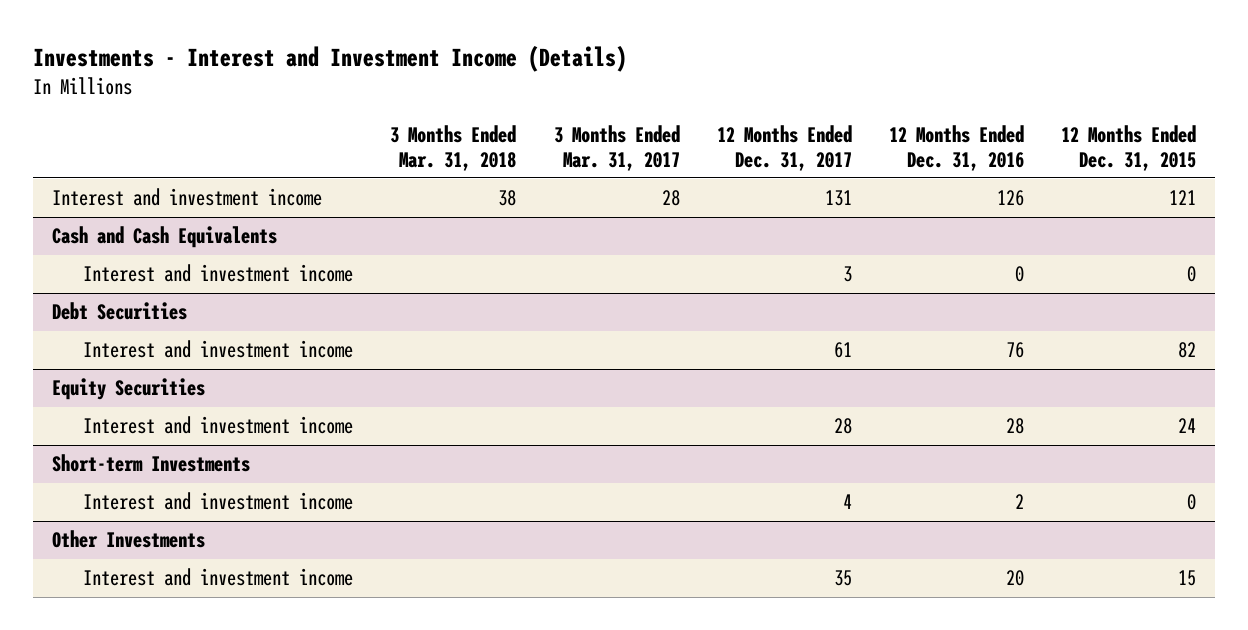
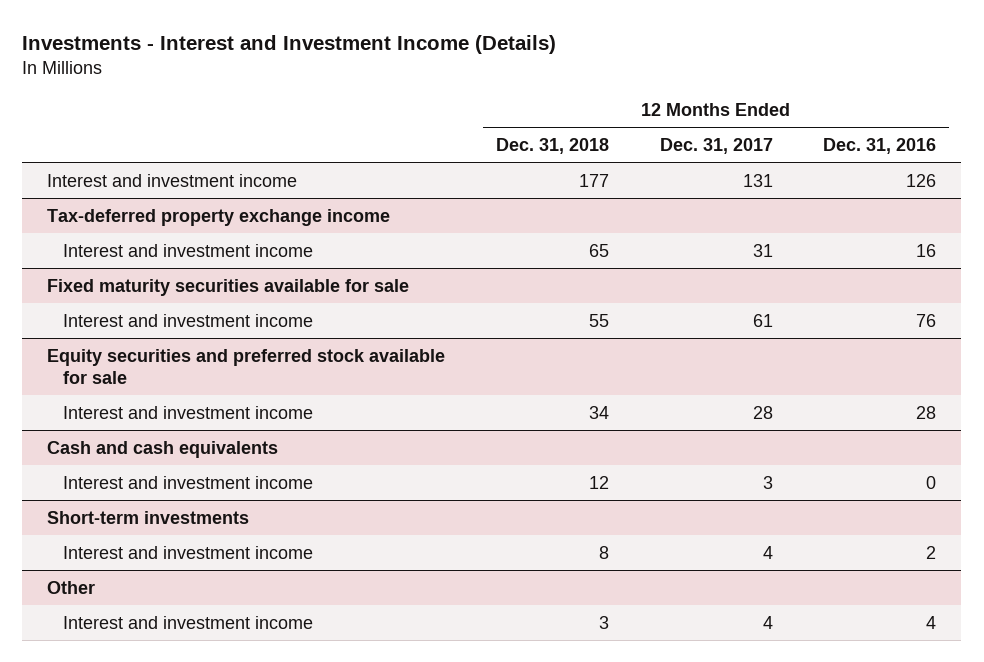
- | 3 Months Ended Mar. 31, 2018 | 3 Months Ended Mar. 31, 2017 | 12 Months Ended Dec. 31, 2017 | 12 Months Ended Dec. 31, 2016 | 12 Months Ended Dec. 31, 2015
+ | 12 Months Ended Dec. 31, 2018 | 12 Months Ended Dec. 31, 2017 | 12 Months Ended Dec. 31, 2016
- Cash and Cash Equivalents
- Interest and investment income | | | 3 | 0 | 0
- Debt Securities
+ Tax-deferred property exchange income
+ Interest and investment income | 65 | 31 | 16
+ Fixed maturity securities available for sale
- Equity Securities
+ Equity securities and preferred stock available for sale
- Short-term Investments
+ Cash and cash equivalents
+ Interest and investment income | 12 | 3 | 0
+ Short-term investments
- Other Investments
- Interest and investment income | | | 35 | 20 | 15
+ Other
+ Interest and investment income | 3 | 4 | 4

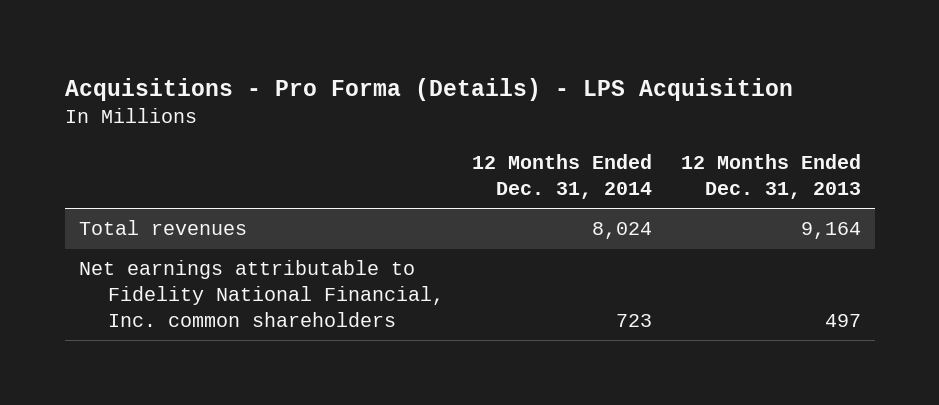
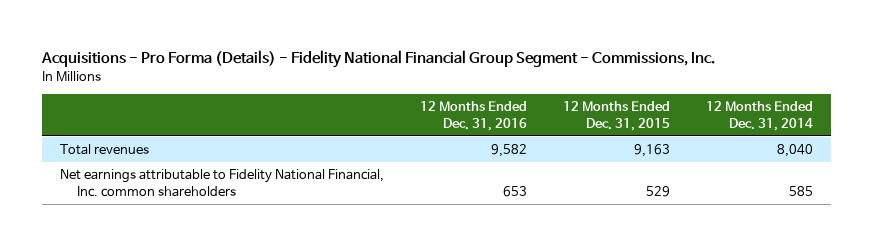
- Acquisitions - Pro Forma (Details) - LPS Acquisition
+ Acquisitions - Pro Forma (Details) - Fidelity National Financial Group Segment - Commissions, Inc.
- | 12 Months Ended Dec. 31, 2014 | 12 Months Ended Dec. 31, 2013
+ | 12 Months Ended Dec. 31, 2016 | 12 Months Ended Dec. 31, 2015 | 12 Months Ended Dec. 31, 2014
- Total revenues | 8,024 | 9,164
- Net earnings attributable to Fidelity National Financial, Inc. common shareholders | 723 | 497
+ Total revenues | 9,582 | 9,163 | 8,040
+ Net earnings attributable to Fidelity National Financial, Inc. common shareholders | 653 | 529 | 585

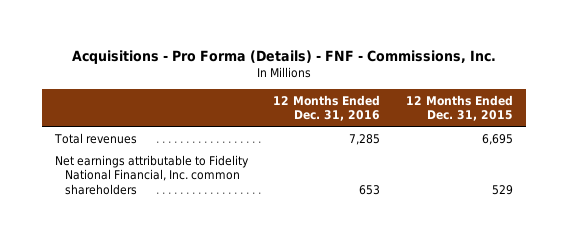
- Acquisitions - Pro Forma (Details) - Fidelity National Financial Group Segment - Commissions, Inc.
+ Acquisitions - Pro Forma (Details) - FNF - Commissions, Inc.
- | 12 Months Ended Dec. 31, 2016 | 12 Months Ended Dec. 31, 2015 | 12 Months Ended Dec. 31, 2014
+ | 12 Months Ended Dec. 31, 2016 | 12 Months Ended Dec. 31, 2015
- Total revenues | 9,582 | 9,163 | 8,040
+ Total revenues | 7,285 | 6,695

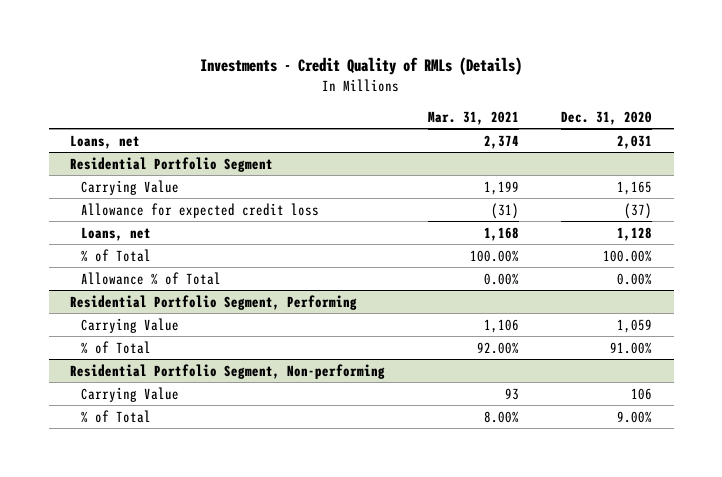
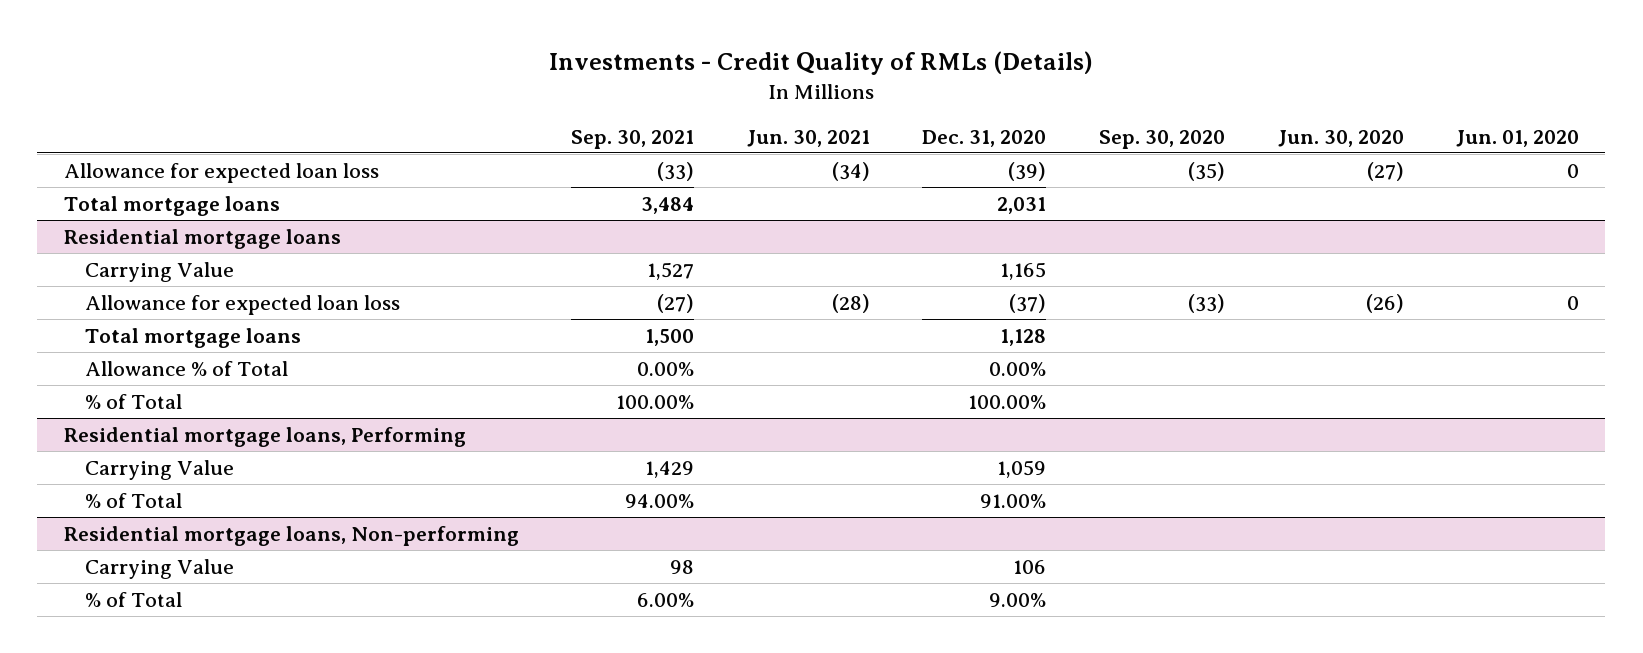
- | Mar. 31, 2021 | Dec. 31, 2020
+ | Sep. 30, 2021 | Jun. 30, 2021 | Dec. 31, 2020 | Sep. 30, 2020 | Jun. 30, 2020 | Jun. 01, 2020
- Loans, net | 2,374 | 2,031
- Residential Portfolio Segment
+ Allowance for expected loan loss | (33) | (34) | (39) | (35) | (27) | 0
+ Total mortgage loans | 3,484 | | 2,031 | | |
+ Residential mortgage loans
- Allowance for expected credit loss | (31) | (37)
- Loans, net | 1,168 | 1,128
- % of Total | 100.00% | 100.00%
+ Allowance for expected loan loss | (27) | (28) | (37) | (33) | (26) | 0
+ Total mortgage loans | 1,500 | | 1,128 | | |
- Residential Portfolio Segment, Performing
+ % of Total | 100.00% | | 100.00% | | |
+ Residential mortgage loans, Performing
- Residential Portfolio Segment, Non-performing
+ Residential mortgage loans, Non-performing

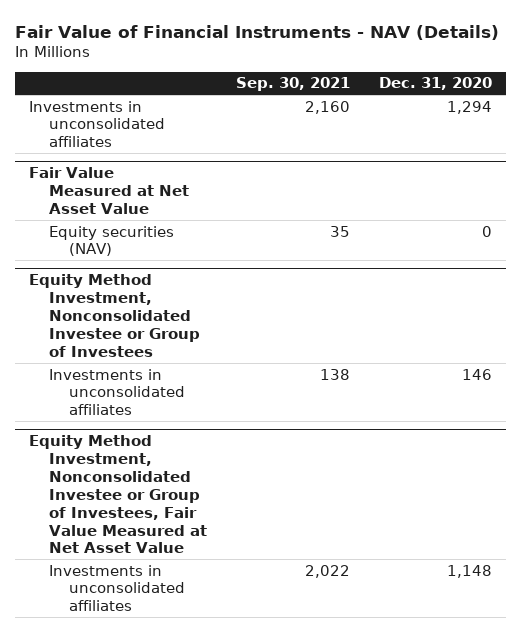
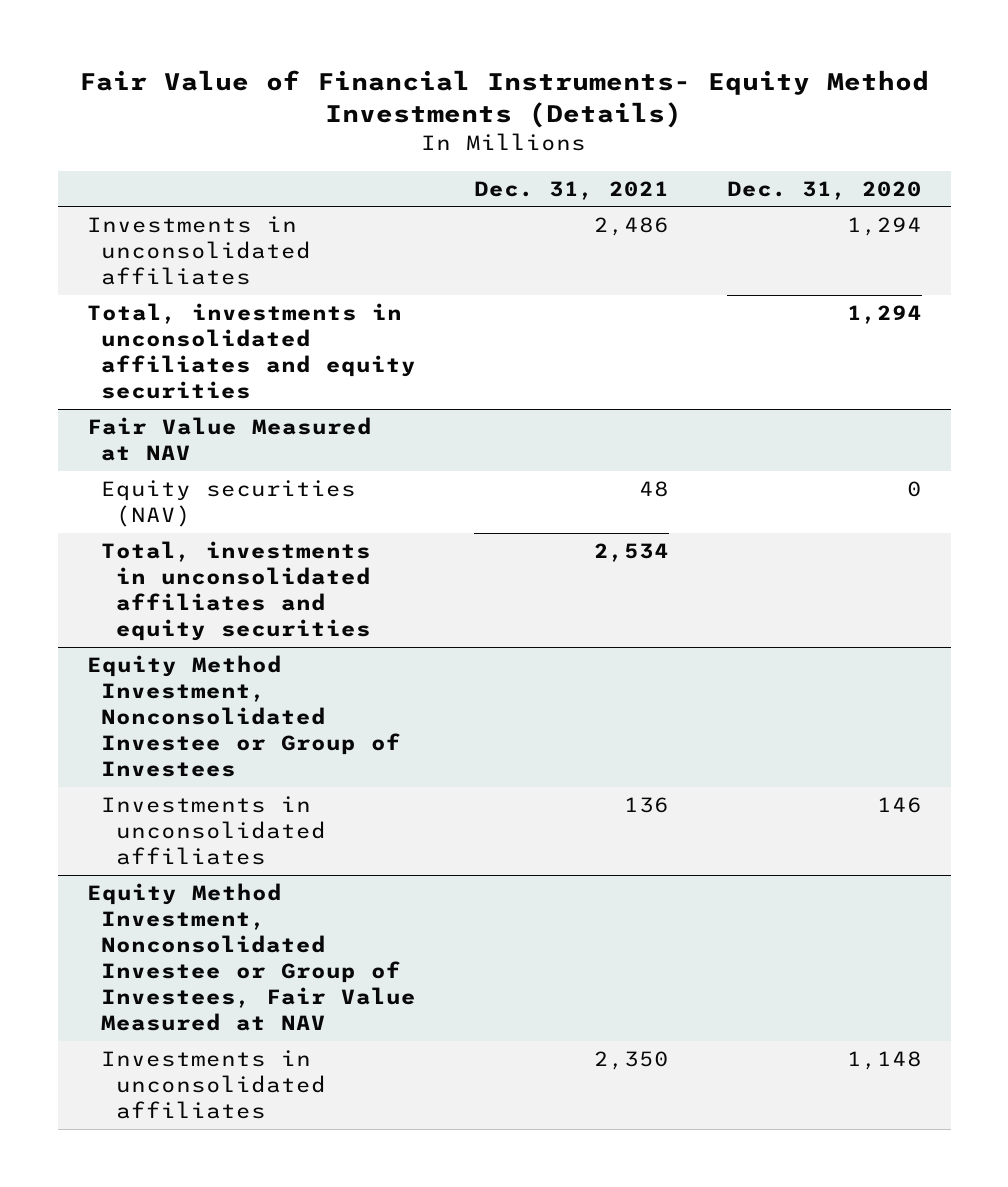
- Fair Value of Financial Instruments - NAV (Details)
+ Fair Value of Financial Instruments- Equity Method Investments (Details)
- | Sep. 30, 2021 | Dec. 31, 2020
+ | Dec. 31, 2021 | Dec. 31, 2020
- Fair Value Measured at Net Asset Value
+ Total, investments in unconsolidated affiliates and equity securities | | 1,294
+ Fair Value Measured at NAV
+ Total, investments in unconsolidated affiliates and equity securities | 2,534 |
- Equity Method Investment, Nonconsolidated Investee or Group of Investees, Fair Value Measured at Net Asset Value
+ Equity Method Investment, Nonconsolidated Investee or Group of Investees, Fair Value Measured at NAV

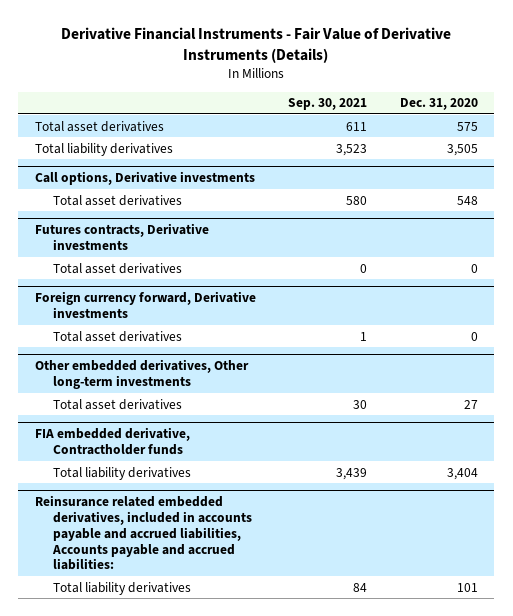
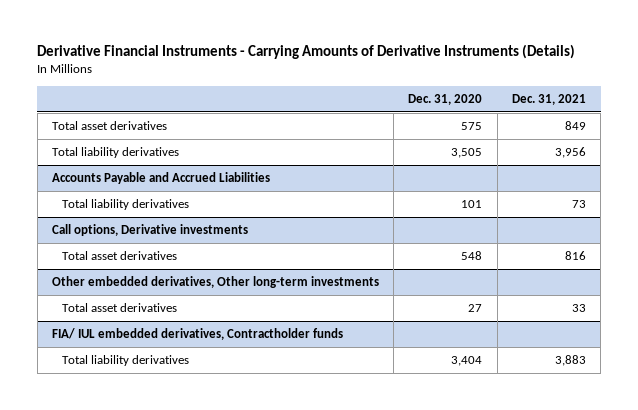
- Derivative Financial Instruments - Fair Value of Derivative Instruments (Details)
+ Derivative Financial Instruments - Carrying Amounts of Derivative Instruments (Details)
- | Sep. 30, 2021 | Dec. 31, 2020
+ | Dec. 31, 2020 | Dec. 31, 2021
+ Accounts Payable and Accrued Liabilities
+ Total liability derivatives | 101 | 73
- Futures contracts, Derivative investments
- Total asset derivatives | 0 | 0
- Foreign currency forward, Derivative investments
- Total asset derivatives | 1 | 0
- FIA embedded derivative, Contractholder funds
+ FIA/ IUL embedded derivatives, Contractholder funds
- Reinsurance related embedded derivatives, included in accounts payable and accrued liabilities, Accounts payable and accrued liabilities:
- Total liability derivatives | 84 | 101

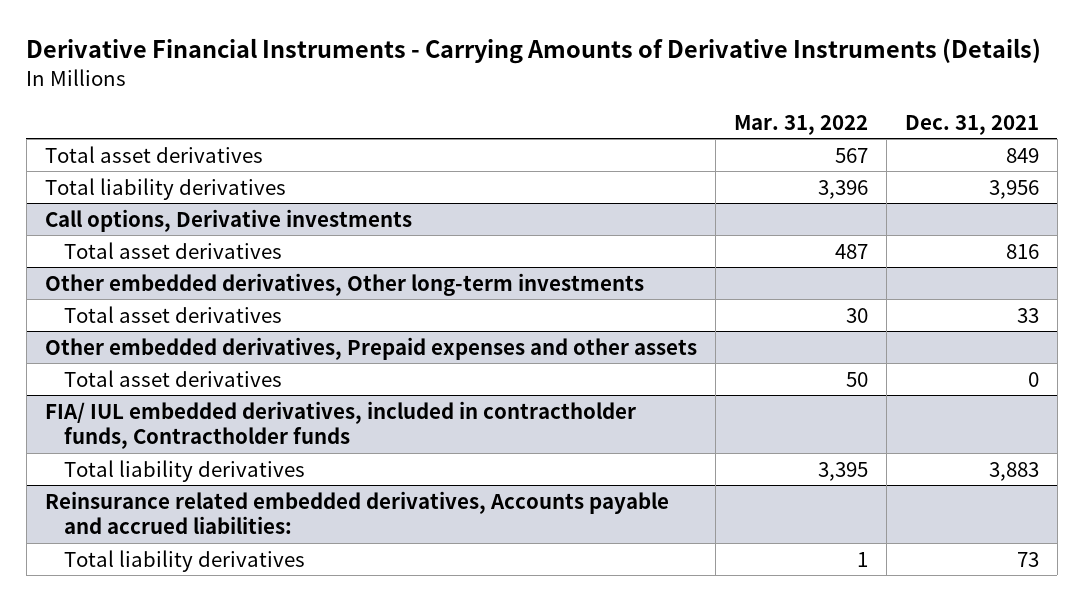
- | Dec. 31, 2020 | Dec. 31, 2021
+ | Mar. 31, 2022 | Dec. 31, 2021
- Accounts Payable and Accrued Liabilities
- Total liability derivatives | 101 | 73
- FIA/ IUL embedded derivatives, Contractholder funds
+ Other embedded derivatives, Prepaid expenses and other assets
+ Total asset derivatives | 50 | 0
+ FIA/ IUL embedded derivatives, included in contractholder funds, Contractholder funds
+ Reinsurance related embedded derivatives, Accounts payable and accrued liabilities:
+ Total liability derivatives | 1 | 73

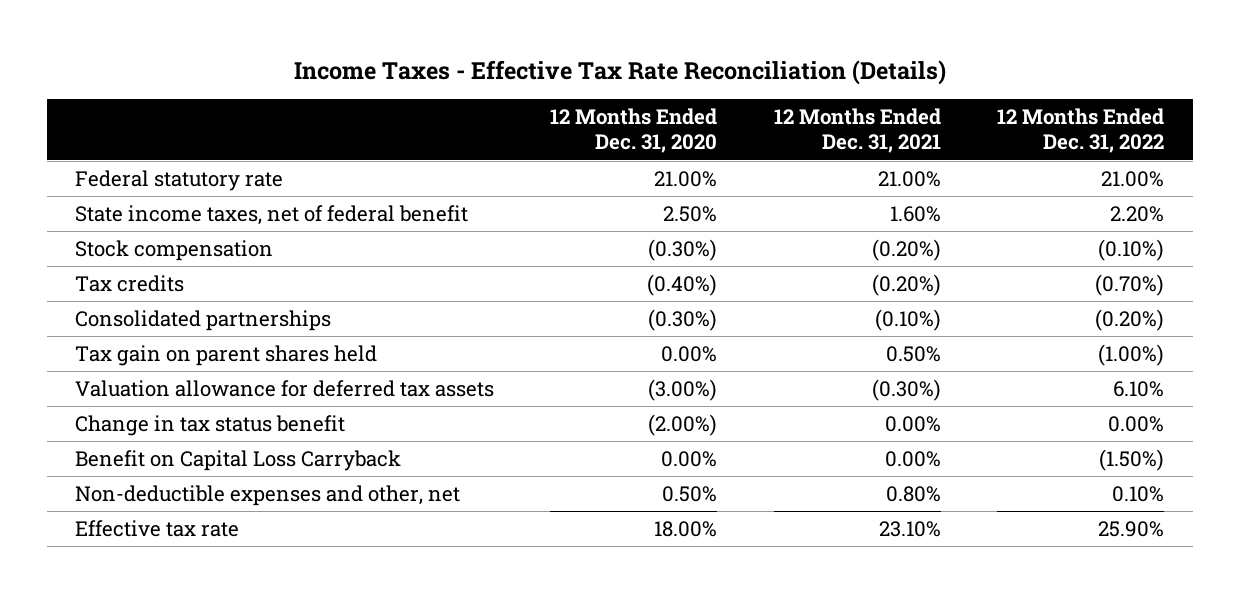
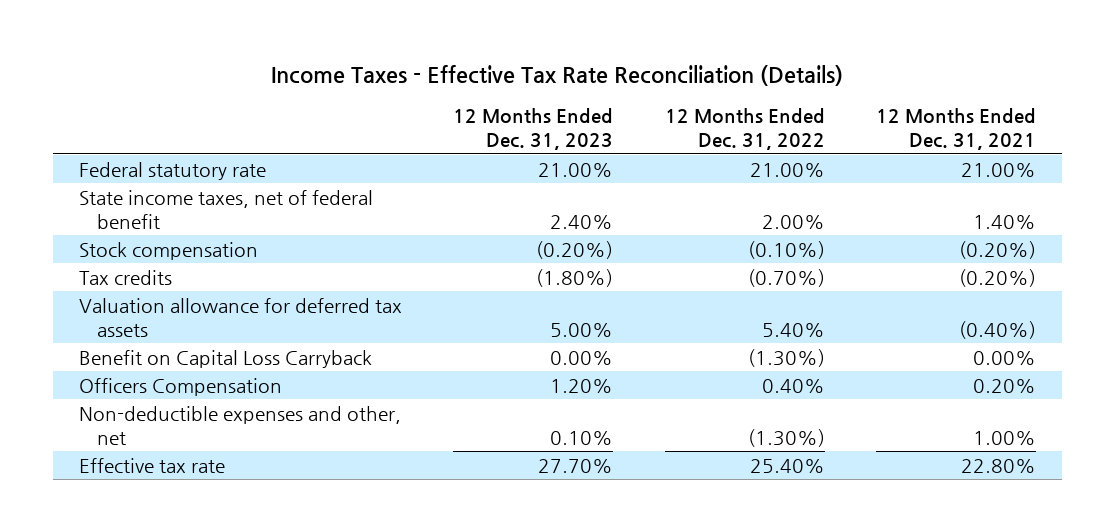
- | 12 Months Ended Dec. 31, 2020 | 12 Months Ended Dec. 31, 2021 | 12 Months Ended Dec. 31, 2022
+ | 12 Months Ended Dec. 31, 2023 | 12 Months Ended Dec. 31, 2022 | 12 Months Ended Dec. 31, 2021
- State income taxes, net of federal benefit | 2.50% | 1.60% | 2.20%
+ State income taxes, net of federal benefit | 2.40% | 2.00% | 1.40%
- Consolidated partnerships | (0.30%) | (0.10%) | (0.20%)
- Tax gain on parent shares held | 0.00% | 0.50% | (1.00%)
- Valuation allowance for deferred tax assets | (3.00%) | (0.30%) | 6.10%
- Change in tax status benefit | (2.00%) | 0.00% | 0.00%
- Benefit on Capital Loss Carryback | 0.00% | 0.00% | (1.50%)
- Non-deductible expenses and other, net | 0.50% | 0.80% | 0.10%
- Effective tax rate | 18.00% | 23.10% | 25.90%
+ Valuation allowance for deferred tax assets | 5.00% | 5.40% | (0.40%)
+ Benefit on Capital Loss Carryback | 0.00% | (1.30%) | 0.00%
+ Officers Compensation | 1.20% | 0.40% | 0.20%
+ Non-deductible expenses and other, net | 0.10% | (1.30%) | 1.00%
+ Effective tax rate | 27.70% | 25.40% | 22.80%

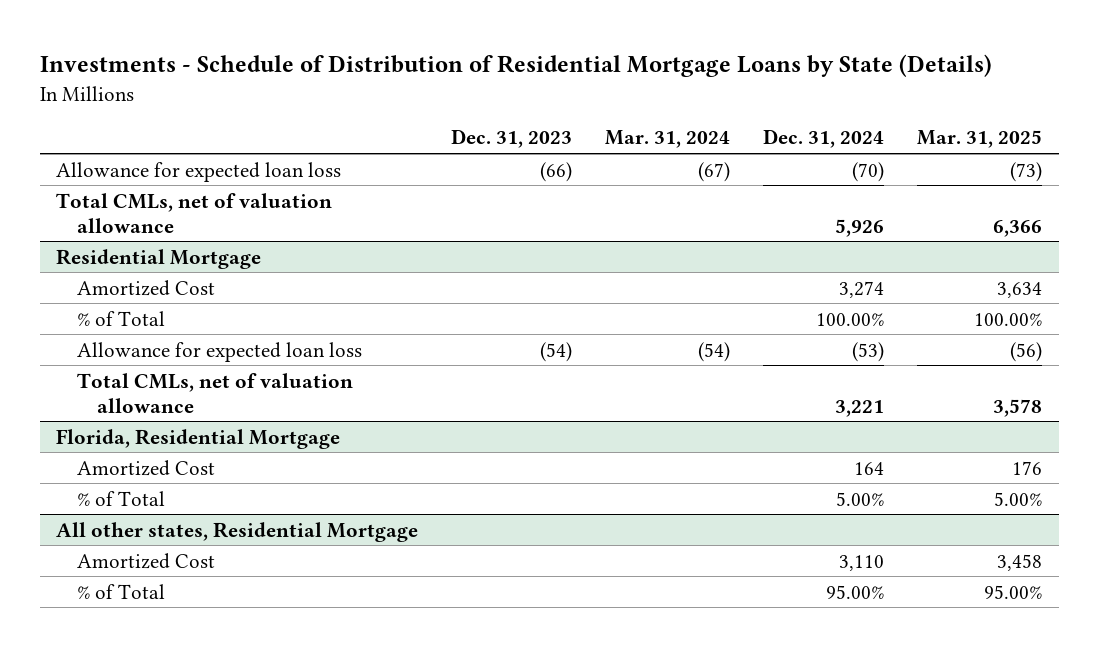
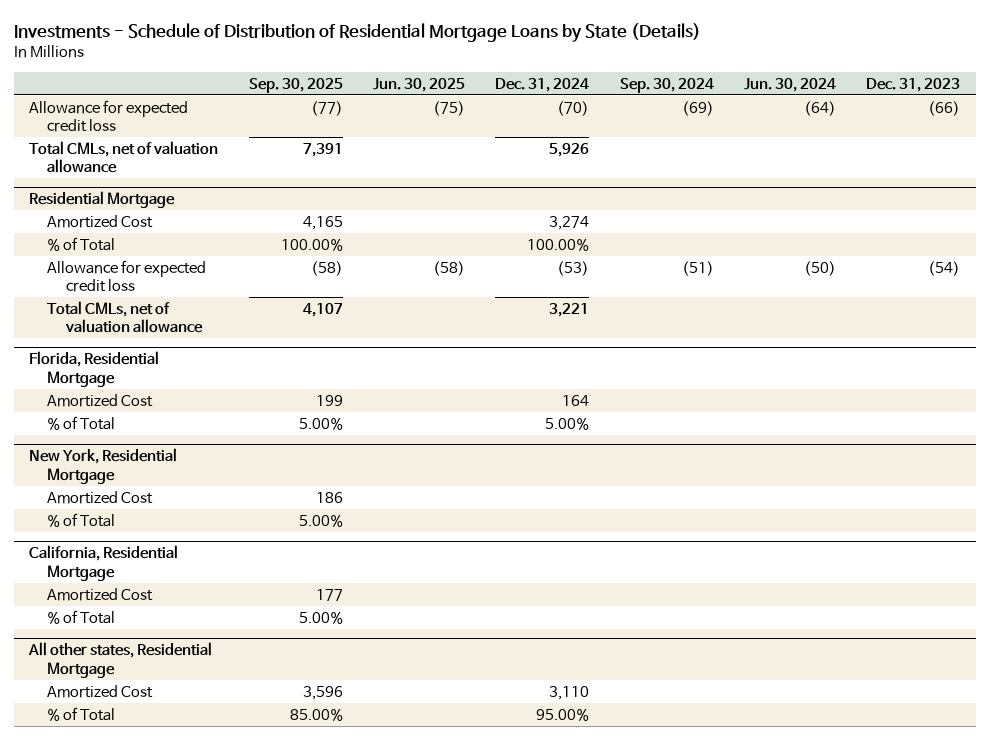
- | Dec. 31, 2023 | Mar. 31, 2024 | Dec. 31, 2024 | Mar. 31, 2025
+ | Sep. 30, 2025 | Jun. 30, 2025 | Dec. 31, 2024 | Sep. 30, 2024 | Jun. 30, 2024 | Dec. 31, 2023
- Allowance for expected loan loss | (66) | (67) | (70) | (73)
+ Allowance for expected credit loss | (77) | (75) | (70) | (69) | (64) | (66)
@ Residential Mortgage
- Allowance for expected loan loss | (54) | (54) | (53) | (56)
+ Allowance for expected credit loss | (58) | (58) | (53) | (51) | (50) | (54)
+ New York, Residential Mortgage
+ Amortized Cost | 186 | | | | |
+ % of Total | 5.00% | | | | |
+ California, Residential Mortgage
+ Amortized Cost | 177 | | | | |
+ % of Total | 5.00% | | | | |

